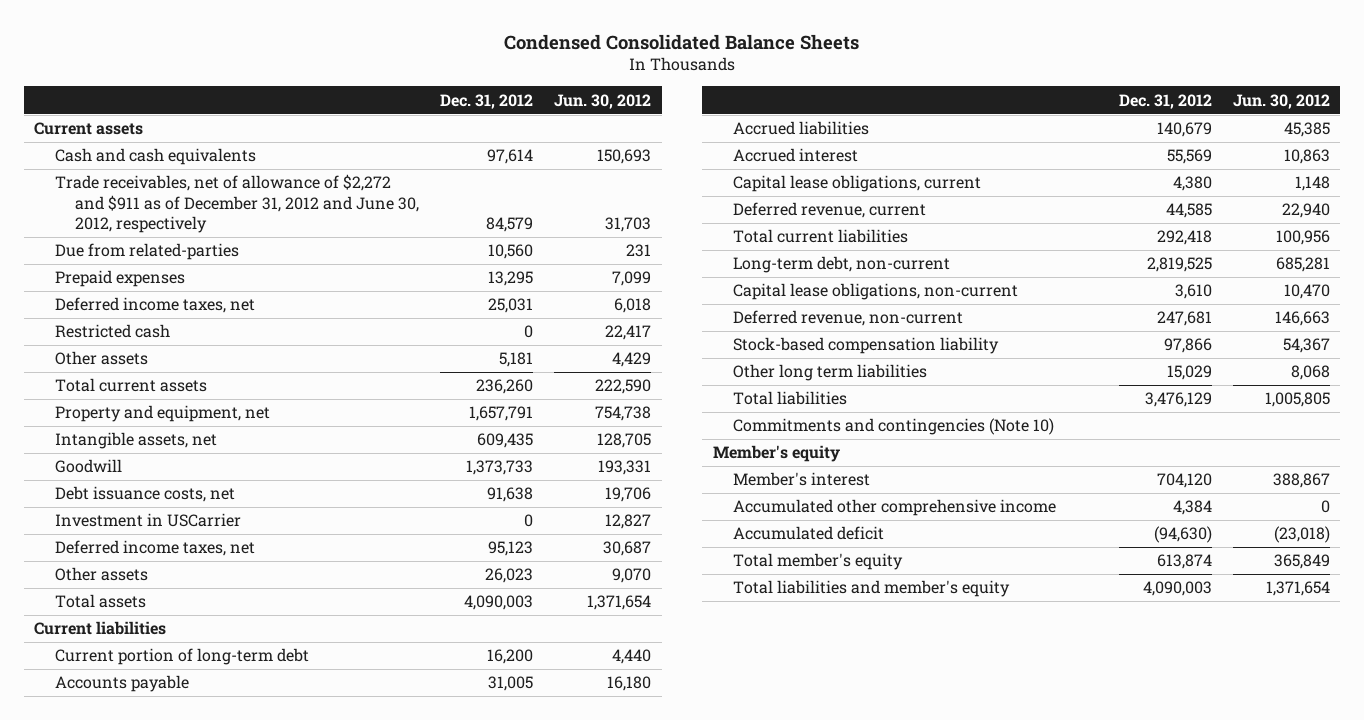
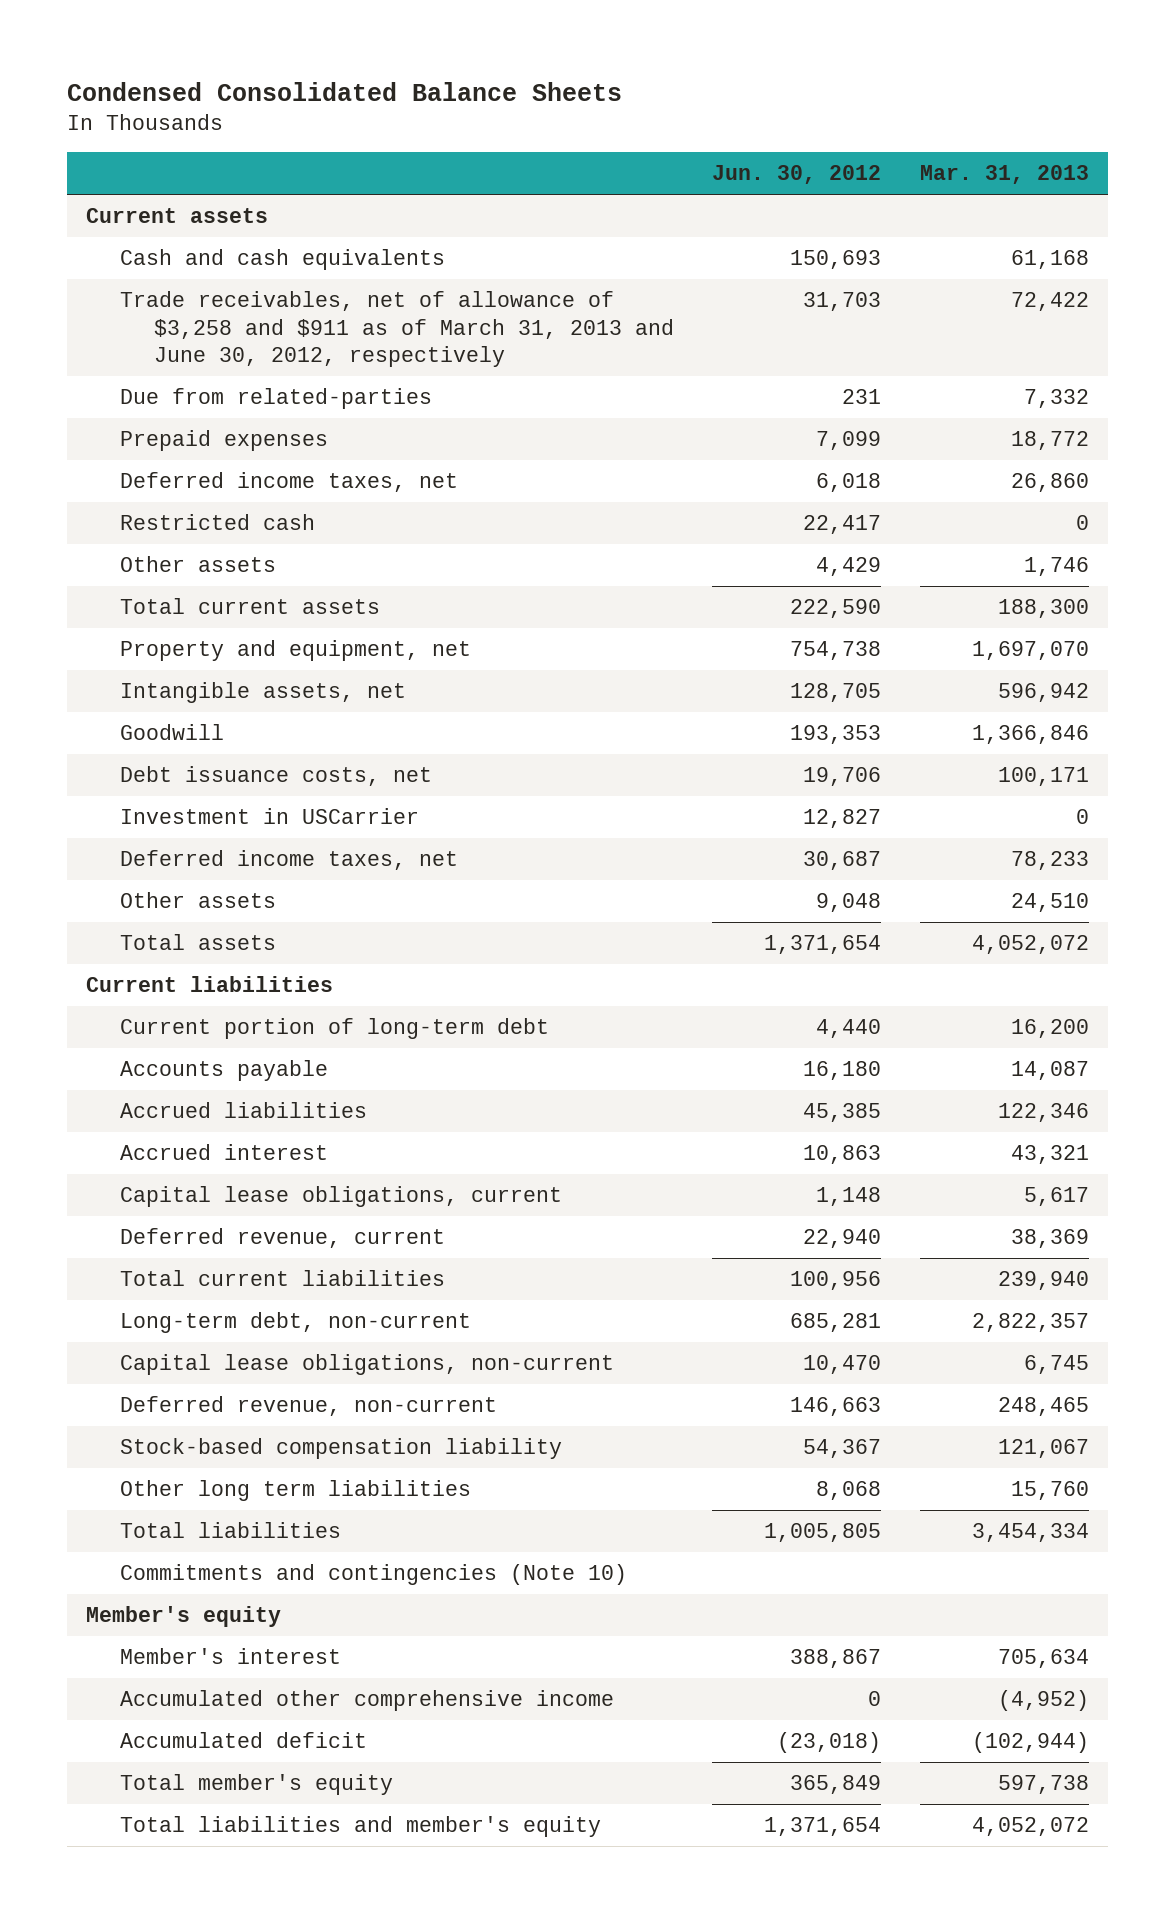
- | Dec. 31, 2012 | Jun. 30, 2012
+ | Jun. 30, 2012 | Mar. 31, 2013
- Trade receivables, net of allowance of $2,272 and $911 as of December 31, 2012 and June 30, 2012, respectively | 84,579 | 31,703
+ Trade receivables, net of allowance of $3,258 and $911 as of March 31, 2013 and June 30, 2012, respectively | 31,703 | 72,422
- Goodwill | 1,373,733 | 193,331
+ Goodwill | 193,353 | 1,366,846
- Other assets | 26,023 | 9,070
+ Other assets | 9,048 | 24,510

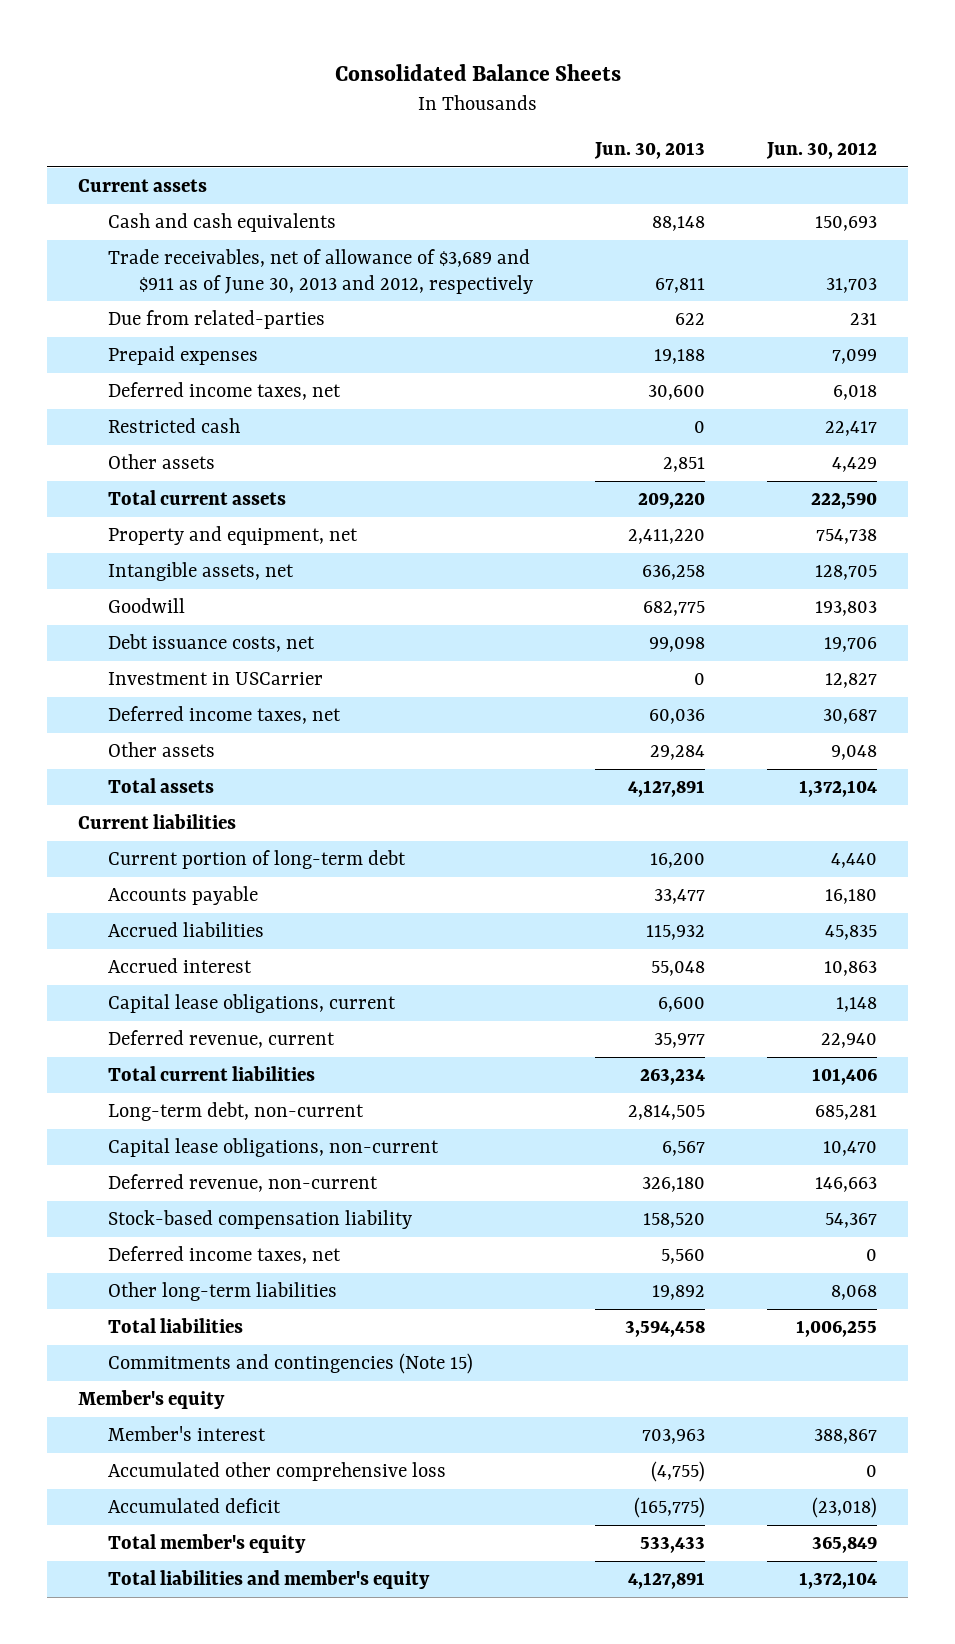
- Condensed Consolidated Balance Sheets
+ Consolidated Balance Sheets
- | Jun. 30, 2012 | Mar. 31, 2013
+ | Jun. 30, 2013 | Jun. 30, 2012
- Trade receivables, net of allowance of $3,258 and $911 as of March 31, 2013 and June 30, 2012, respectively | 31,703 | 72,422
+ Trade receivables, net of allowance of $3,689 and $911 as of June 30, 2013 and 2012, respectively | 67,811 | 31,703
- Goodwill | 193,353 | 1,366,846
+ Goodwill | 682,775 | 193,803
- Total assets | 1,371,654 | 4,052,072
+ Total assets | 4,127,891 | 1,372,104
- Accrued liabilities | 45,385 | 122,346
+ Accrued liabilities | 115,932 | 45,835
- Total current liabilities | 100,956 | 239,940
+ Total current liabilities | 263,234 | 101,406
- Other long term liabilities | 8,068 | 15,760
- Total liabilities | 1,005,805 | 3,454,334
- Commitments and contingencies (Note 10)
+ Deferred income taxes, net | 5,560 | 0
+ Other long-term liabilities | 19,892 | 8,068
+ Total liabilities | 3,594,458 | 1,006,255
+ Commitments and contingencies (Note 15)
- Accumulated other comprehensive income | 0 | (4,952)
+ Accumulated other comprehensive loss | (4,755) | 0
- Total liabilities and member's equity | 1,371,654 | 4,052,072
+ Total liabilities and member's equity | 4,127,891 | 1,372,104

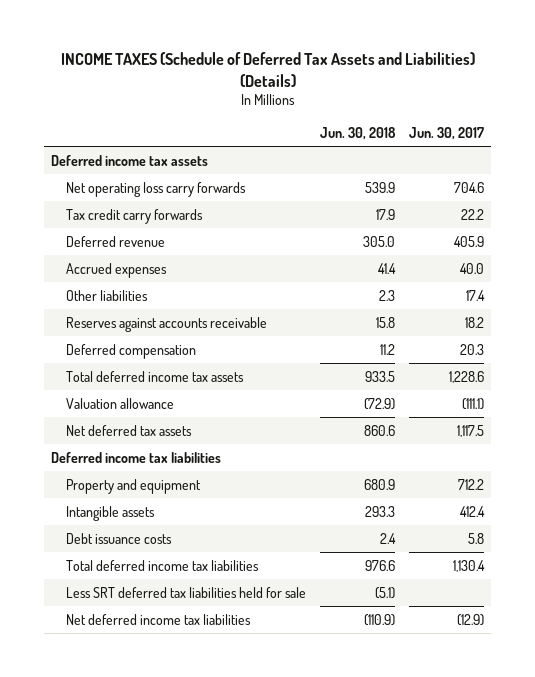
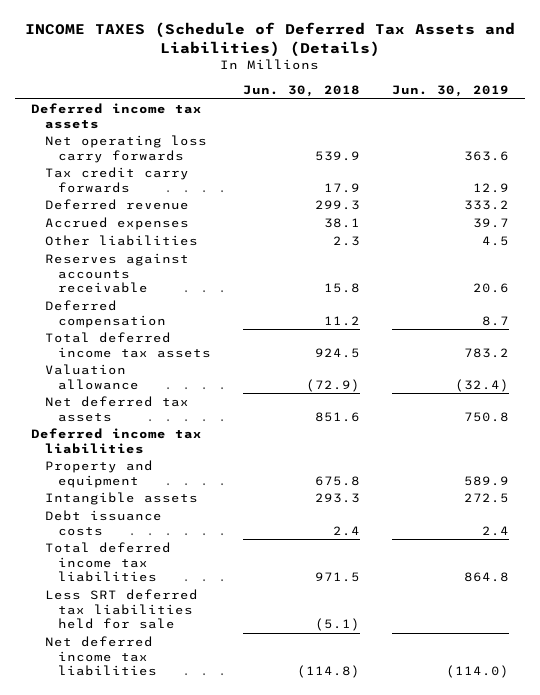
- | Jun. 30, 2018 | Jun. 30, 2017
+ | Jun. 30, 2018 | Jun. 30, 2019
- Deferred revenue | 305.0 | 405.9
- Accrued expenses | 41.4 | 40.0
+ Deferred revenue | 299.3 | 333.2
+ Accrued expenses | 38.1 | 39.7
- Total deferred income tax assets | 933.5 | 1,228.6
+ Total deferred income tax assets | 924.5 | 783.2
- Net deferred tax assets | 860.6 | 1,117.5
+ Net deferred tax assets | 851.6 | 750.8
- Property and equipment | 680.9 | 712.2
+ Property and equipment | 675.8 | 589.9
- Total deferred income tax liabilities | 976.6 | 1,130.4
+ Total deferred income tax liabilities | 971.5 | 864.8
- Net deferred income tax liabilities | (110.9) | (12.9)
+ Net deferred income tax liabilities | (114.8) | (114.0)

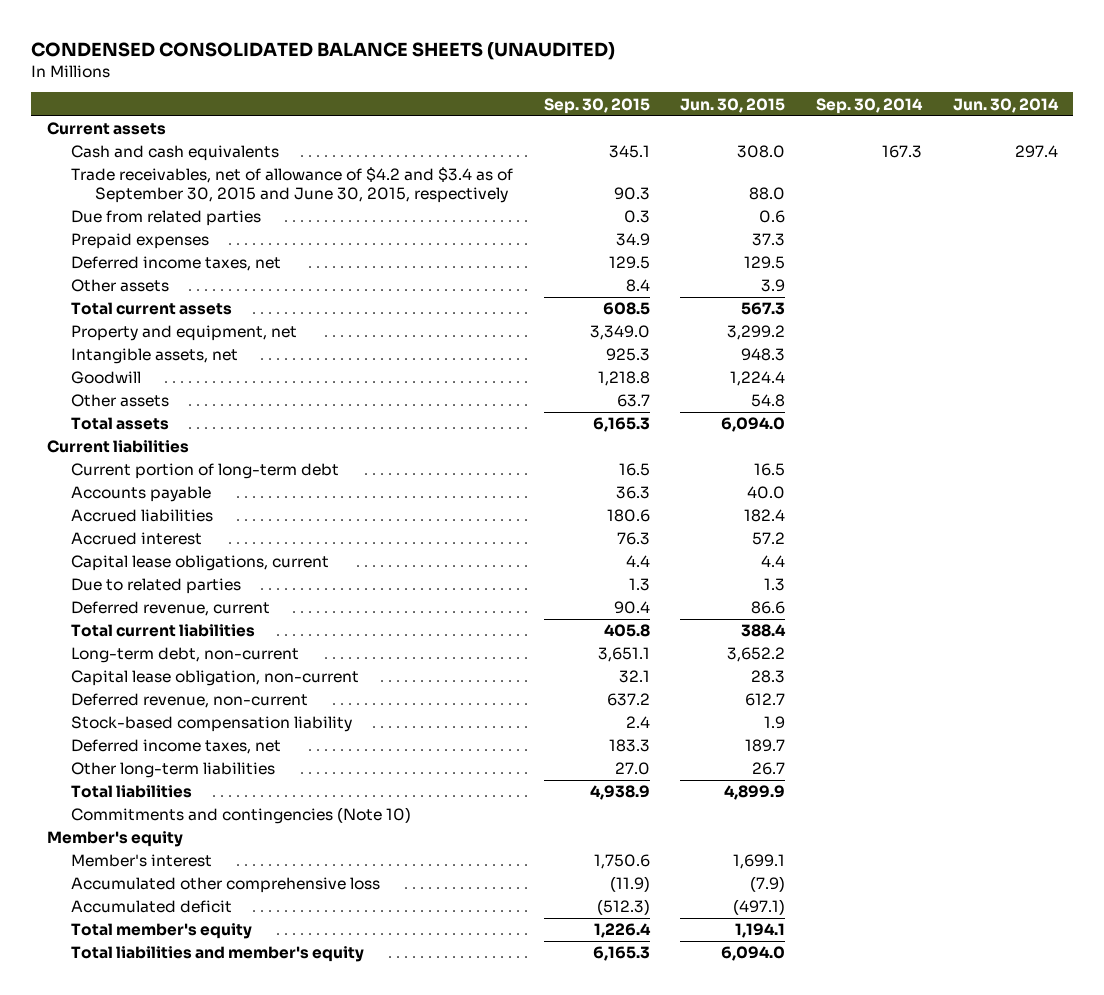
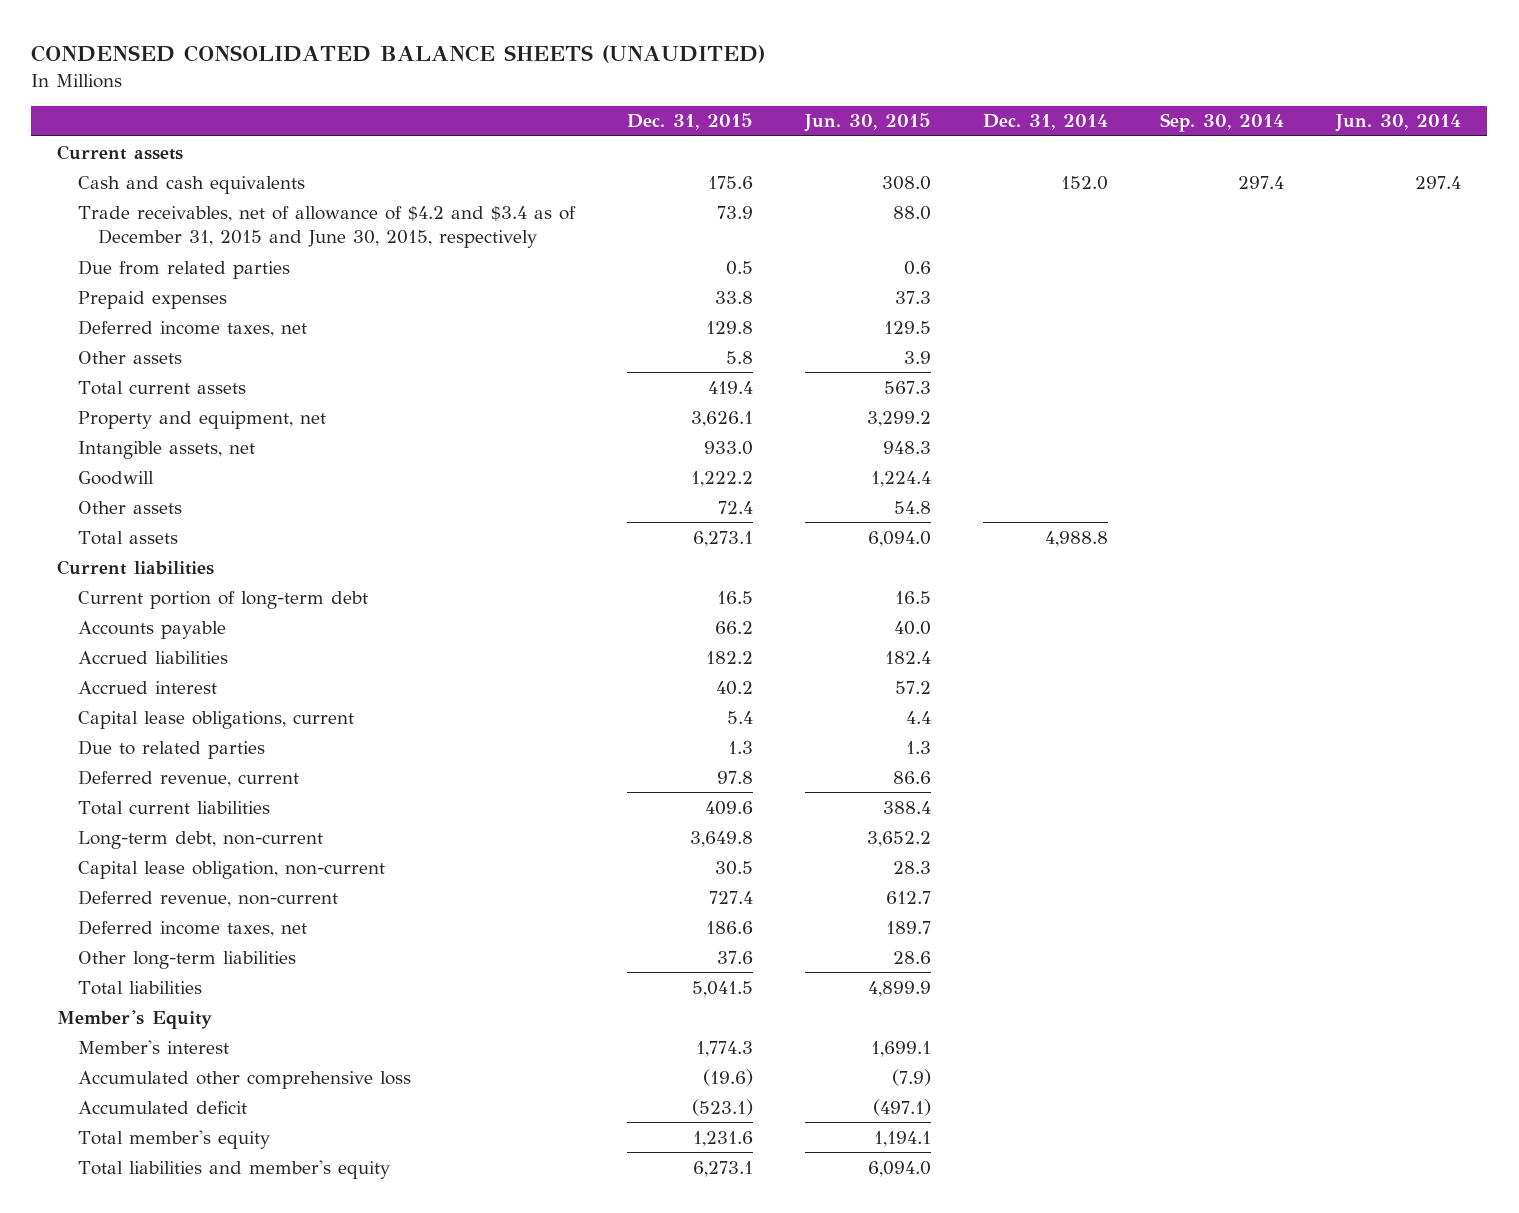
- | Sep. 30, 2015 | Jun. 30, 2015 | Sep. 30, 2014 | Jun. 30, 2014
+ | Dec. 31, 2015 | Jun. 30, 2015 | Dec. 31, 2014 | Sep. 30, 2014 | Jun. 30, 2014
- Cash and cash equivalents | 345.1 | 308.0 | 167.3 | 297.4
- Trade receivables, net of allowance of $4.2 and $3.4 as of September 30, 2015 and June 30, 2015, respectively | 90.3 | 88.0 | |
+ Cash and cash equivalents | 175.6 | 308.0 | 152.0 | 297.4 | 297.4
+ Trade receivables, net of allowance of $4.2 and $3.4 as of December 31, 2015 and June 30, 2015, respectively | 73.9 | 88.0 | | |
- Stock-based compensation liability | 2.4 | 1.9 | |
- Other long-term liabilities | 27.0 | 26.7 | |
+ Other long-term liabilities | 37.6 | 28.6 | | |
- Commitments and contingencies (Note 10)
- Member's equity
+ Member's Equity

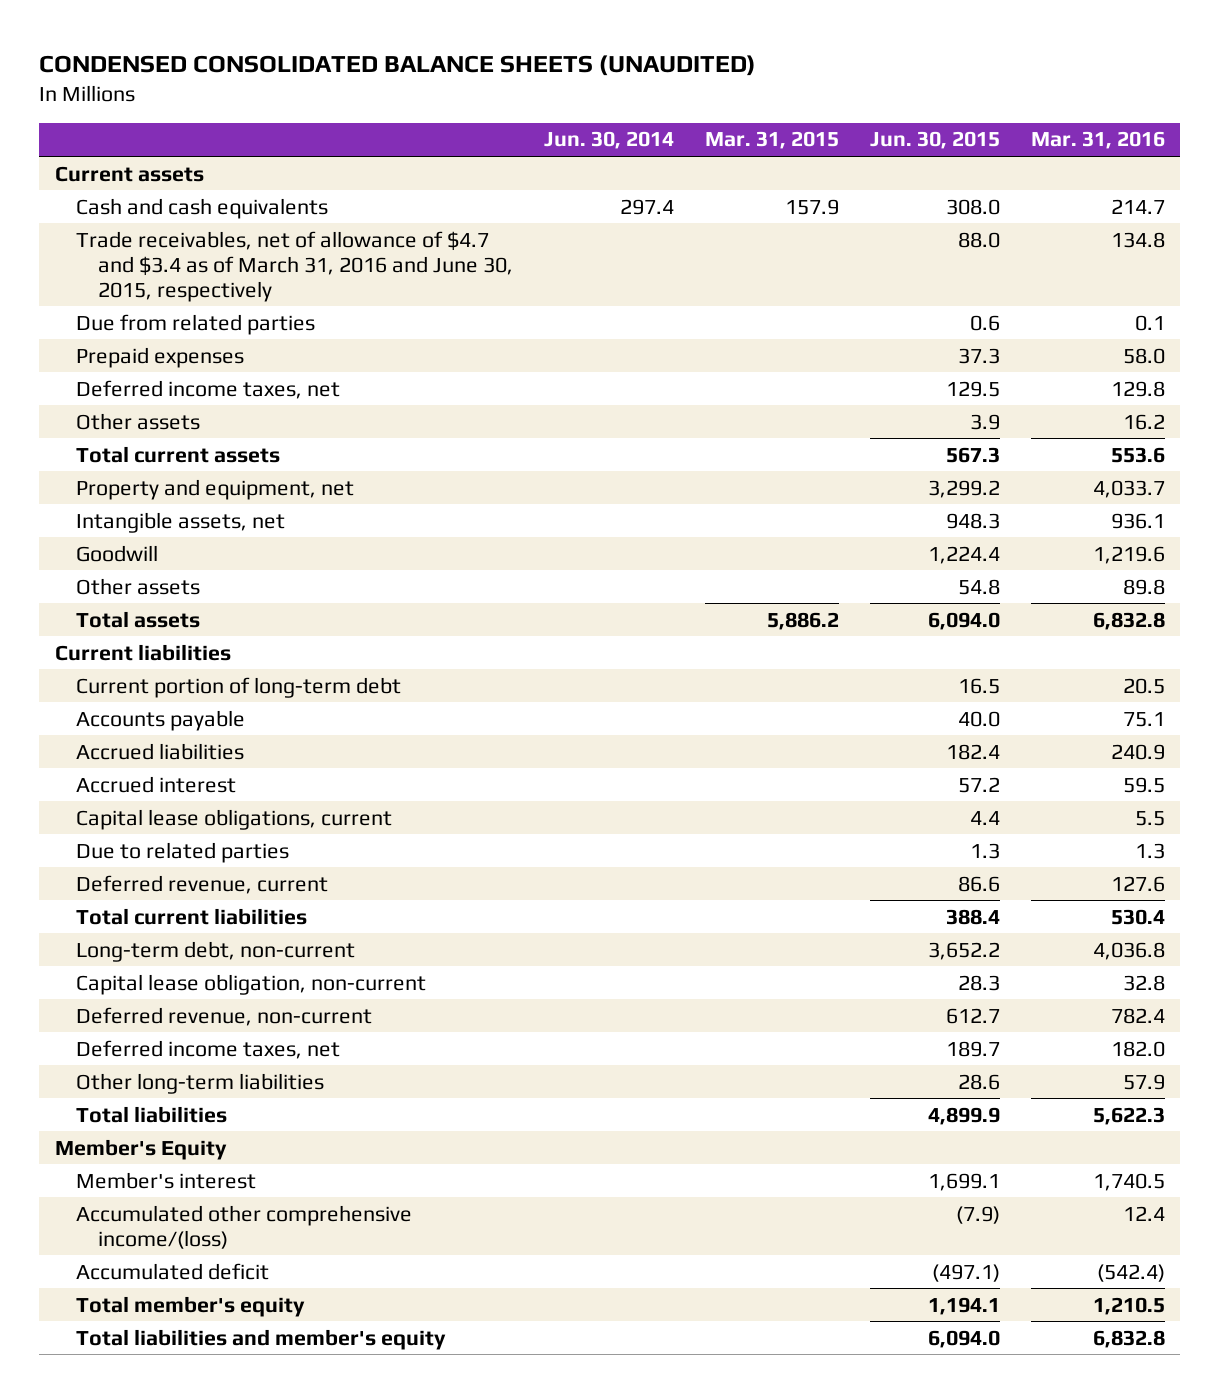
- | Dec. 31, 2015 | Jun. 30, 2015 | Dec. 31, 2014 | Sep. 30, 2014 | Jun. 30, 2014
+ | Jun. 30, 2014 | Mar. 31, 2015 | Jun. 30, 2015 | Mar. 31, 2016
- Trade receivables, net of allowance of $4.2 and $3.4 as of December 31, 2015 and June 30, 2015, respectively | 73.9 | 88.0 | | |
+ Trade receivables, net of allowance of $4.7 and $3.4 as of March 31, 2016 and June 30, 2015, respectively | | | 88.0 | 134.8
- Accumulated other comprehensive loss | (19.6) | (7.9) | | |
+ Accumulated other comprehensive income/(loss) | | | (7.9) | 12.4

